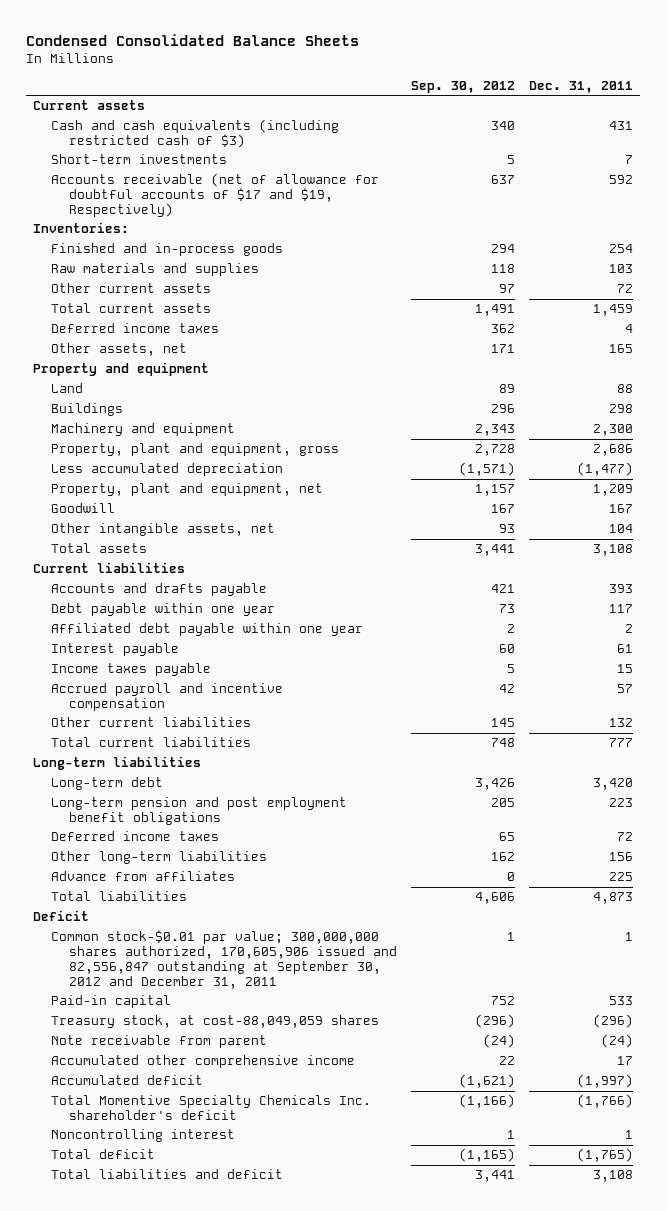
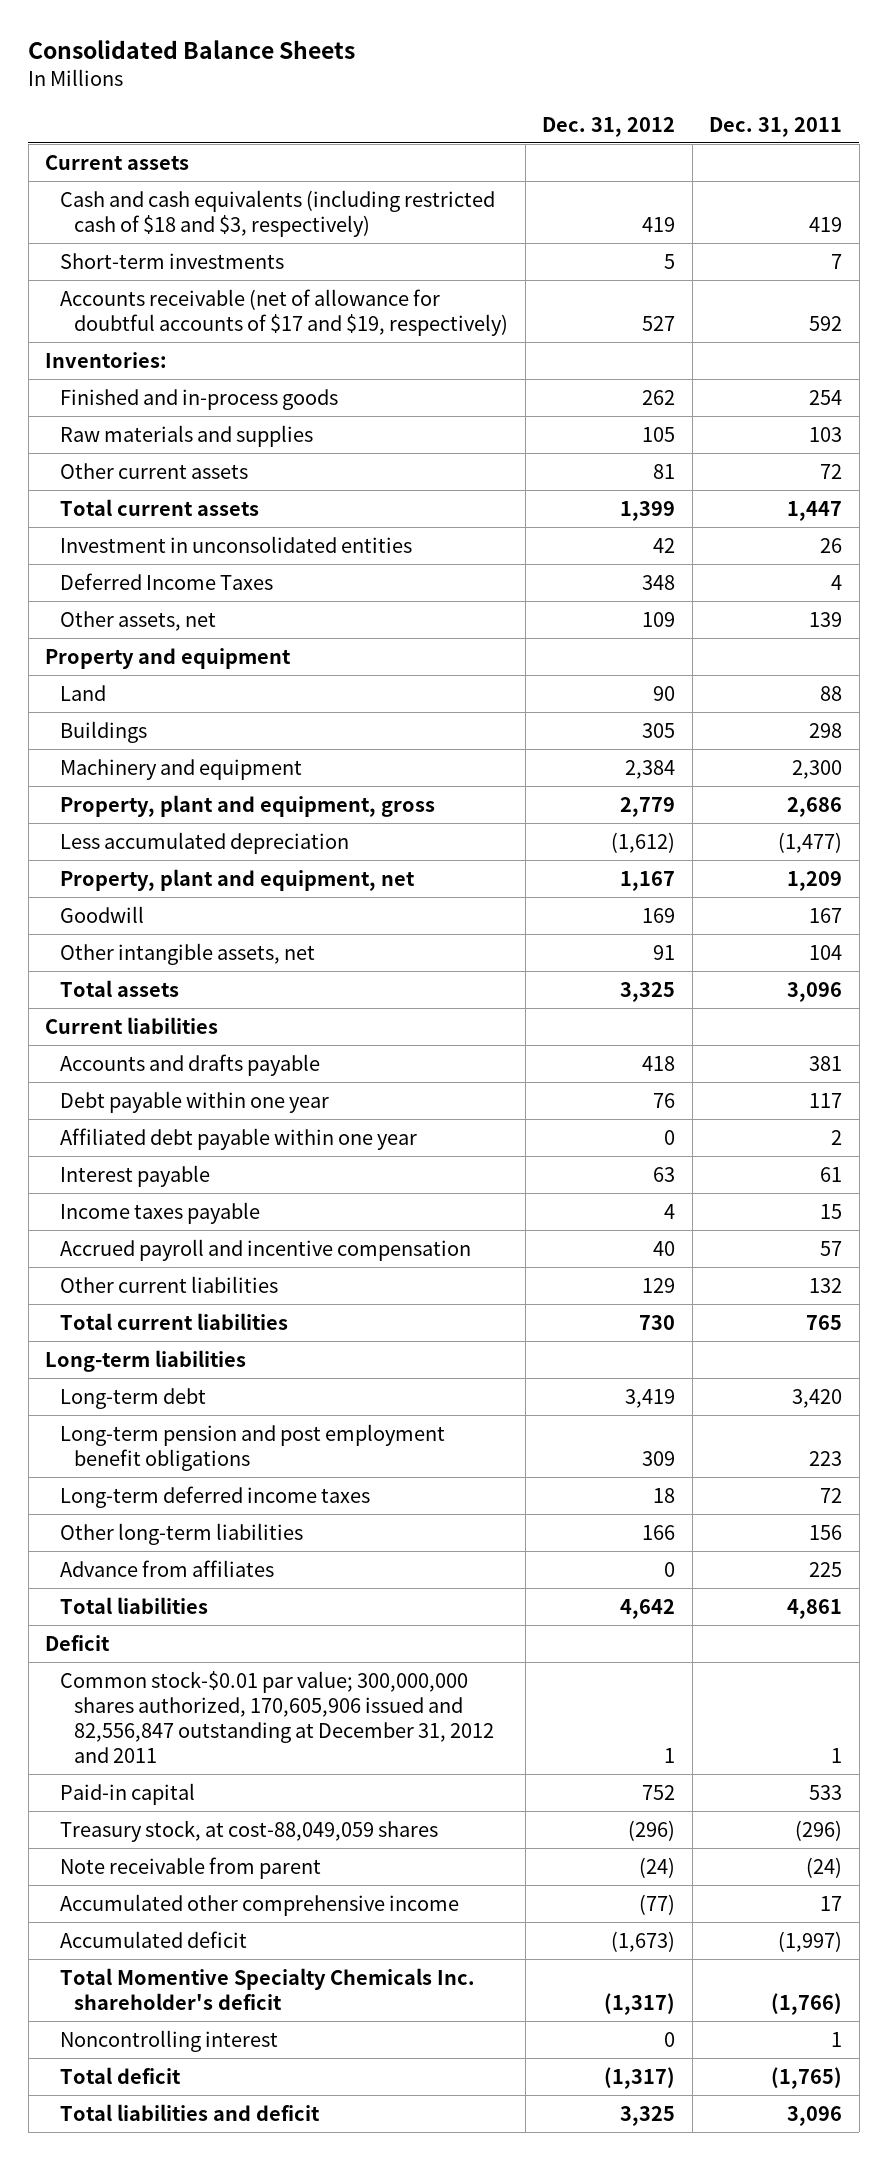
- Condensed Consolidated Balance Sheets
+ Consolidated Balance Sheets
- | Sep. 30, 2012 | Dec. 31, 2011
+ | Dec. 31, 2012 | Dec. 31, 2011
- Cash and cash equivalents (including restricted cash of $3) | 340 | 431
+ Cash and cash equivalents (including restricted cash of $18 and $3, respectively) | 419 | 419
- Accounts receivable (net of allowance for doubtful accounts of $17 and $19, Respectively) | 637 | 592
+ Accounts receivable (net of allowance for doubtful accounts of $17 and $19, respectively) | 527 | 592
- Total current assets | 1,491 | 1,459
- Deferred income taxes | 362 | 4
- Other assets, net | 171 | 165
+ Total current assets | 1,399 | 1,447
+ Investment in unconsolidated entities | 42 | 26
+ Deferred Income Taxes | 348 | 4
+ Other assets, net | 109 | 139
- Total assets | 3,441 | 3,108
+ Total assets | 3,325 | 3,096
- Accounts and drafts payable | 421 | 393
+ Accounts and drafts payable | 418 | 381
- Total current liabilities | 748 | 777
+ Total current liabilities | 730 | 765
- Deferred income taxes | 65 | 72
+ Long-term deferred income taxes | 18 | 72
- Total liabilities | 4,606 | 4,873
+ Total liabilities | 4,642 | 4,861
- Common stock-$0.01 par value; 300,000,000 shares authorized, 170,605,906 issued and 82,556,847 outstanding at September 30, 2012 and December 31, 2011 | 1 | 1
+ Common stock-$0.01 par value; 300,000,000 shares authorized, 170,605,906 issued and 82,556,847 outstanding at December 31, 2012 and 2011 | 1 | 1
- Total liabilities and deficit | 3,441 | 3,108
+ Total liabilities and deficit | 3,325 | 3,096

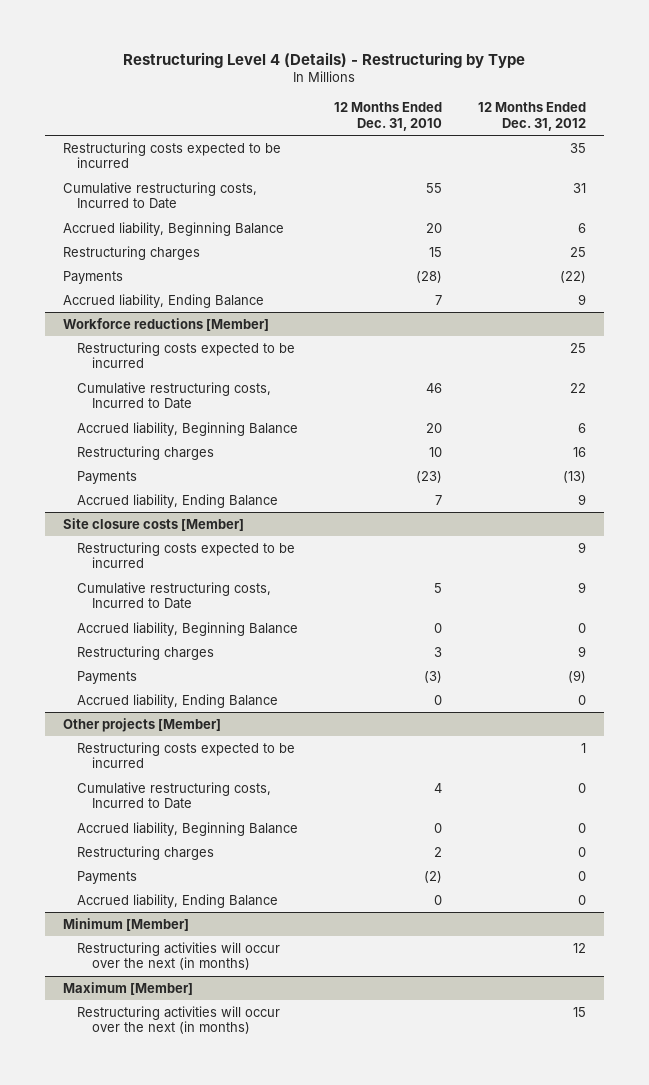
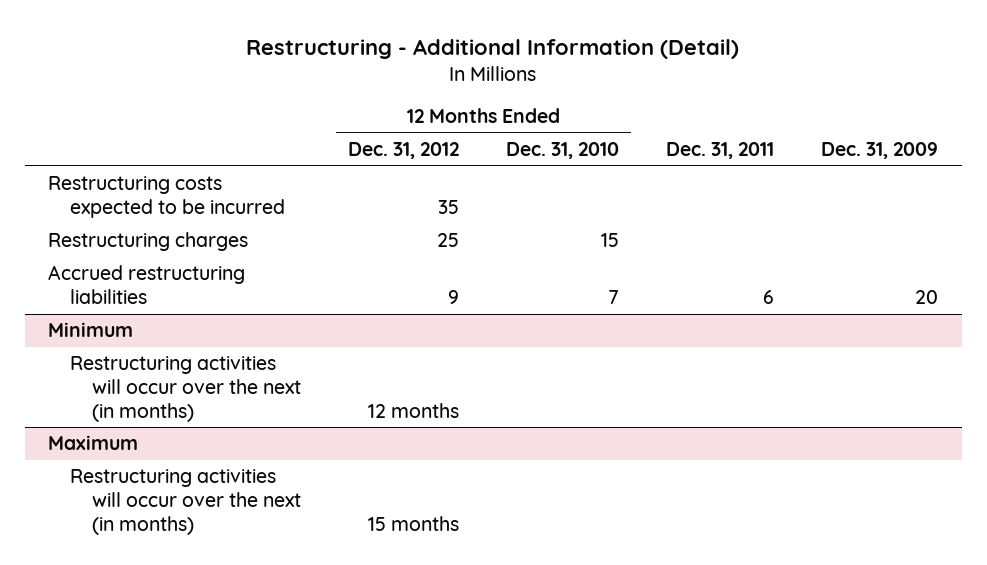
- Restructuring Level 4 (Details) - Restructuring by Type
+ Restructuring - Additional Information (Detail)
- | 12 Months Ended Dec. 31, 2010 | 12 Months Ended Dec. 31, 2012
+ | 12 Months Ended Dec. 31, 2012 | 12 Months Ended Dec. 31, 2010 | Dec. 31, 2011 | Dec. 31, 2009
- Cumulative restructuring costs, Incurred to Date | 55 | 31
- Accrued liability, Beginning Balance | 20 | 6
- Payments | (28) | (22)
- Accrued liability, Ending Balance | 7 | 9
- Workforce reductions [Member]
- Restructuring costs expected to be incurred | | 25
- Cumulative restructuring costs, Incurred to Date | 46 | 22
- Accrued liability, Beginning Balance | 20 | 6
- Restructuring charges | 10 | 16
- Payments | (23) | (13)
- Accrued liability, Ending Balance | 7 | 9
- Site closure costs [Member]
- Restructuring costs expected to be incurred | | 9
- Cumulative restructuring costs, Incurred to Date | 5 | 9
- Accrued liability, Beginning Balance | 0 | 0
- Restructuring charges | 3 | 9
- Payments | (3) | (9)
- Accrued liability, Ending Balance | 0 | 0
- Other projects [Member]
- Restructuring costs expected to be incurred | | 1
- Cumulative restructuring costs, Incurred to Date | 4 | 0
- Accrued liability, Beginning Balance | 0 | 0
- Restructuring charges | 2 | 0
- Payments | (2) | 0
- Accrued liability, Ending Balance | 0 | 0
- Minimum [Member]
- Restructuring activities will occur over the next (in months) | | 12
- Maximum [Member]
- Restructuring activities will occur over the next (in months) | | 15
+ Accrued restructuring liabilities | 9 | 7 | 6 | 20
+ Minimum
+ Restructuring activities will occur over the next (in months) | 12 months | | |
+ Maximum
+ Restructuring activities will occur over the next (in months) | 15 months | | |

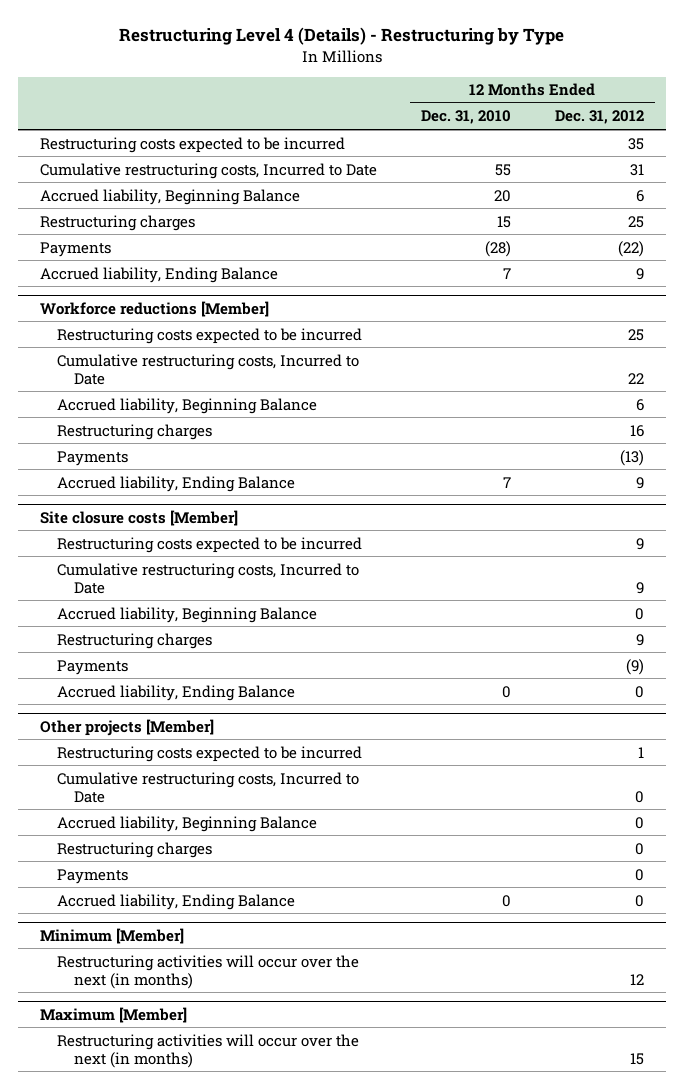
- Restructuring - Additional Information (Detail)
+ Restructuring Level 4 (Details) - Restructuring by Type
- | 12 Months Ended Dec. 31, 2012 | 12 Months Ended Dec. 31, 2010 | Dec. 31, 2011 | Dec. 31, 2009
+ | 12 Months Ended Dec. 31, 2010 | 12 Months Ended Dec. 31, 2012
+ Cumulative restructuring costs, Incurred to Date | 55 | 31
+ Accrued liability, Beginning Balance | 20 | 6
- Accrued restructuring liabilities | 9 | 7 | 6 | 20
- Minimum
- Restructuring activities will occur over the next (in months) | 12 months | | |
- Maximum
- Restructuring activities will occur over the next (in months) | 15 months | | |
+ Payments | (28) | (22)
+ Accrued liability, Ending Balance | 7 | 9
+ Workforce reductions [Member]
+ Restructuring costs expected to be incurred | | 25
+ Cumulative restructuring costs, Incurred to Date | | 22
+ Accrued liability, Beginning Balance | | 6
+ Restructuring charges | | 16
+ Payments | | (13)
+ Accrued liability, Ending Balance | 7 | 9
+ Site closure costs [Member]
+ Restructuring costs expected to be incurred | | 9
+ Cumulative restructuring costs, Incurred to Date | | 9
+ Accrued liability, Beginning Balance | | 0
+ Restructuring charges | | 9
+ Payments | | (9)
+ Accrued liability, Ending Balance | 0 | 0
+ Other projects [Member]
+ Restructuring costs expected to be incurred | | 1
+ Cumulative restructuring costs, Incurred to Date | | 0
+ Accrued liability, Beginning Balance | | 0
+ Restructuring charges | | 0
+ Payments | | 0
+ Accrued liability, Ending Balance | 0 | 0
+ Minimum [Member]
+ Restructuring activities will occur over the next (in months) | | 12
+ Maximum [Member]
+ Restructuring activities will occur over the next (in months) | | 15

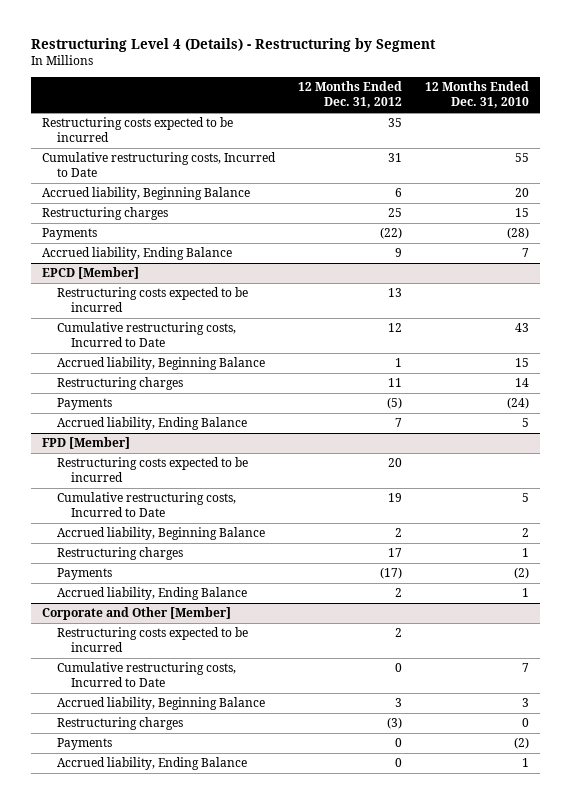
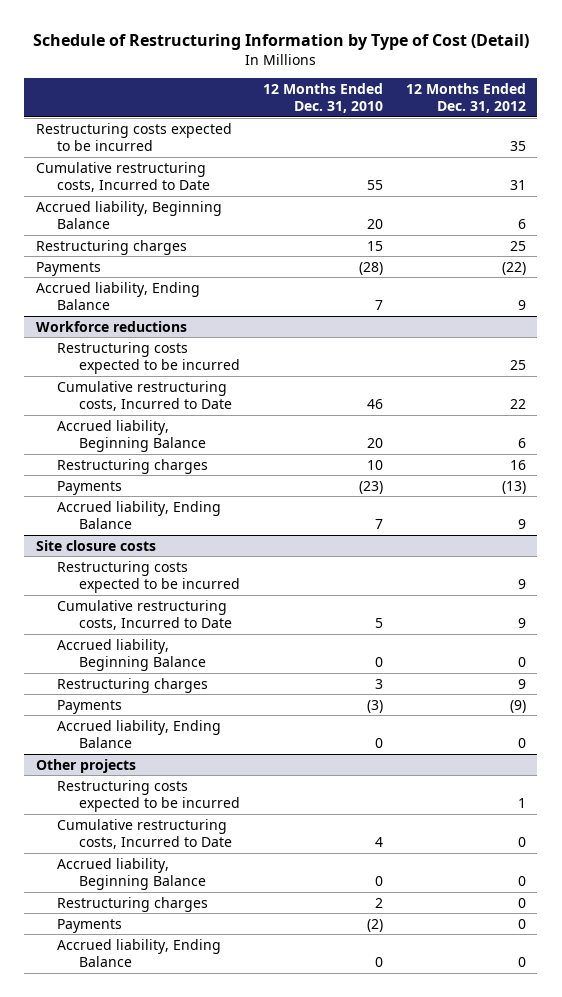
- Restructuring Level 4 (Details) - Restructuring by Segment
+ Schedule of Restructuring Information by Type of Cost (Detail)
- | 12 Months Ended Dec. 31, 2012 | 12 Months Ended Dec. 31, 2010
+ | 12 Months Ended Dec. 31, 2010 | 12 Months Ended Dec. 31, 2012
- EPCD [Member]
- Restructuring costs expected to be incurred | 13 |
- Cumulative restructuring costs, Incurred to Date | 12 | 43
- Accrued liability, Beginning Balance | 1 | 15
- Restructuring charges | 11 | 14
- Payments | (5) | (24)
- Accrued liability, Ending Balance | 7 | 5
- FPD [Member]
- Restructuring costs expected to be incurred | 20 |
- Cumulative restructuring costs, Incurred to Date | 19 | 5
- Accrued liability, Beginning Balance | 2 | 2
- Restructuring charges | 17 | 1
- Payments | (17) | (2)
- Accrued liability, Ending Balance | 2 | 1
- Corporate and Other [Member]
- Restructuring costs expected to be incurred | 2 |
- Cumulative restructuring costs, Incurred to Date | 0 | 7
- Accrued liability, Beginning Balance | 3 | 3
- Restructuring charges | (3) | 0
+ Workforce reductions
+ Restructuring costs expected to be incurred | | 25
+ Cumulative restructuring costs, Incurred to Date | 46 | 22
+ Accrued liability, Beginning Balance | 20 | 6
+ Restructuring charges | 10 | 16
+ Payments | (23) | (13)
+ Accrued liability, Ending Balance | 7 | 9
+ Site closure costs
+ Restructuring costs expected to be incurred | | 9
+ Cumulative restructuring costs, Incurred to Date | 5 | 9
+ Accrued liability, Beginning Balance | 0 | 0
+ Restructuring charges | 3 | 9
+ Payments | (3) | (9)
+ Accrued liability, Ending Balance | 0 | 0
+ Other projects
+ Restructuring costs expected to be incurred | | 1
+ Cumulative restructuring costs, Incurred to Date | 4 | 0
+ Accrued liability, Beginning Balance | 0 | 0
+ Restructuring charges | 2 | 0
- Accrued liability, Ending Balance | 0 | 1
+ Accrued liability, Ending Balance | 0 | 0

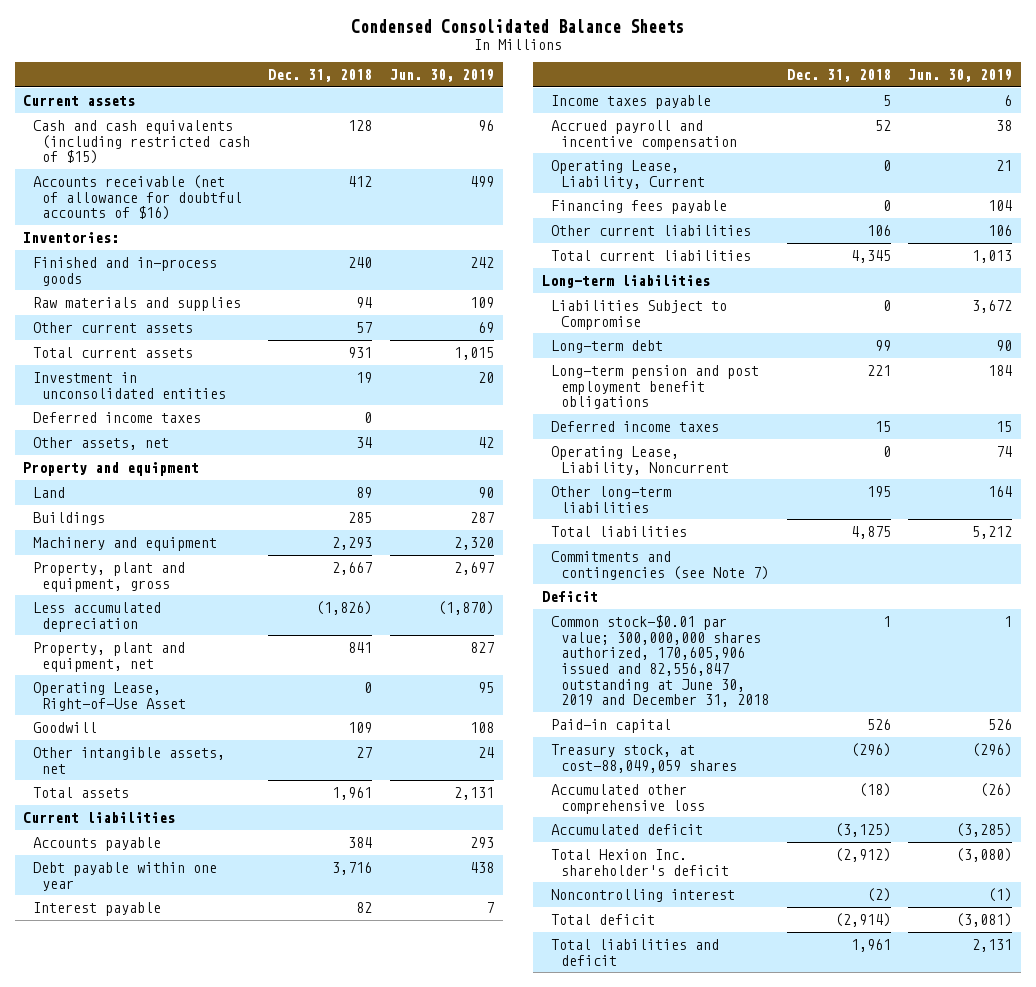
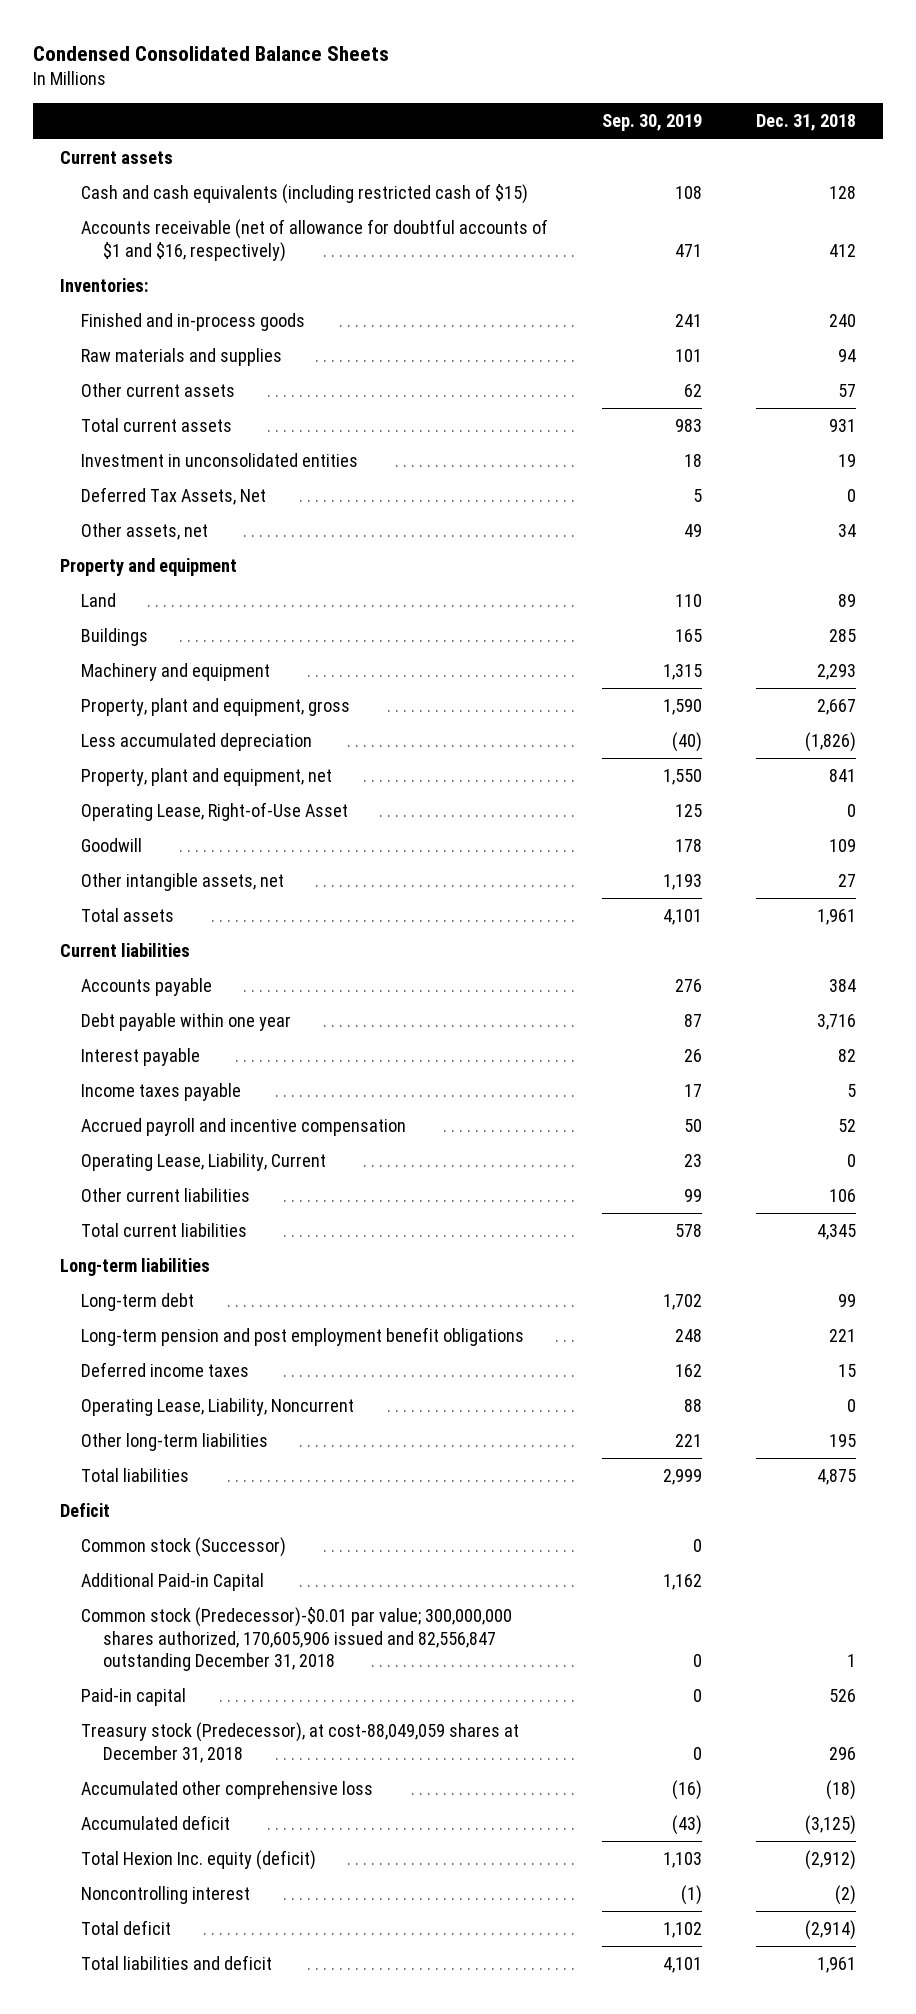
- | Dec. 31, 2018 | Jun. 30, 2019
+ | Sep. 30, 2019 | Dec. 31, 2018
- Accounts receivable (net of allowance for doubtful accounts of $16) | 412 | 499
+ Accounts receivable (net of allowance for doubtful accounts of $1 and $16, respectively) | 471 | 412
- Deferred income taxes | 0 |
+ Deferred Tax Assets, Net | 5 | 0
- Financing fees payable | 0 | 104
- Liabilities Subject to Compromise | 0 | 3,672
- Commitments and contingencies (see Note 7)
- Common stock-$0.01 par value; 300,000,000 shares authorized, 170,605,906 issued and 82,556,847 outstanding at June 30, 2019 and December 31, 2018 | 1 | 1
+ Common stock (Successor) | 0 |
+ Additional Paid-in Capital | 1,162 |
+ Common stock (Predecessor)-$0.01 par value; 300,000,000 shares authorized, 170,605,906 issued and 82,556,847 outstanding December 31, 2018 | 0 | 1
- Treasury stock, at cost-88,049,059 shares | (296) | (296)
+ Treasury stock (Predecessor), at cost-88,049,059 shares at December 31, 2018 | 0 | 296
- Total Hexion Inc. shareholder's deficit | (2,912) | (3,080)
+ Total Hexion Inc. equity (deficit) | 1,103 | (2,912)

